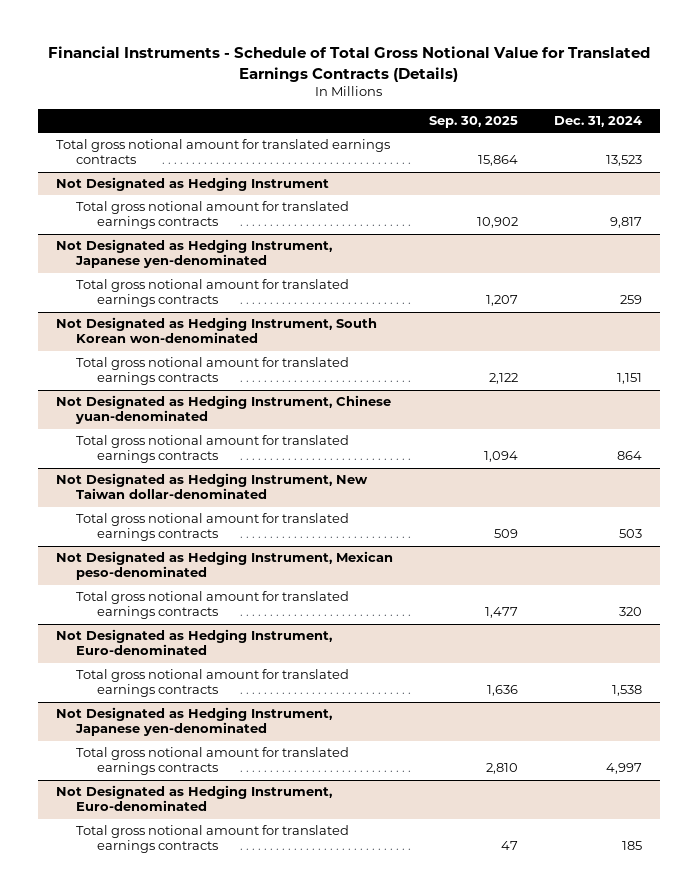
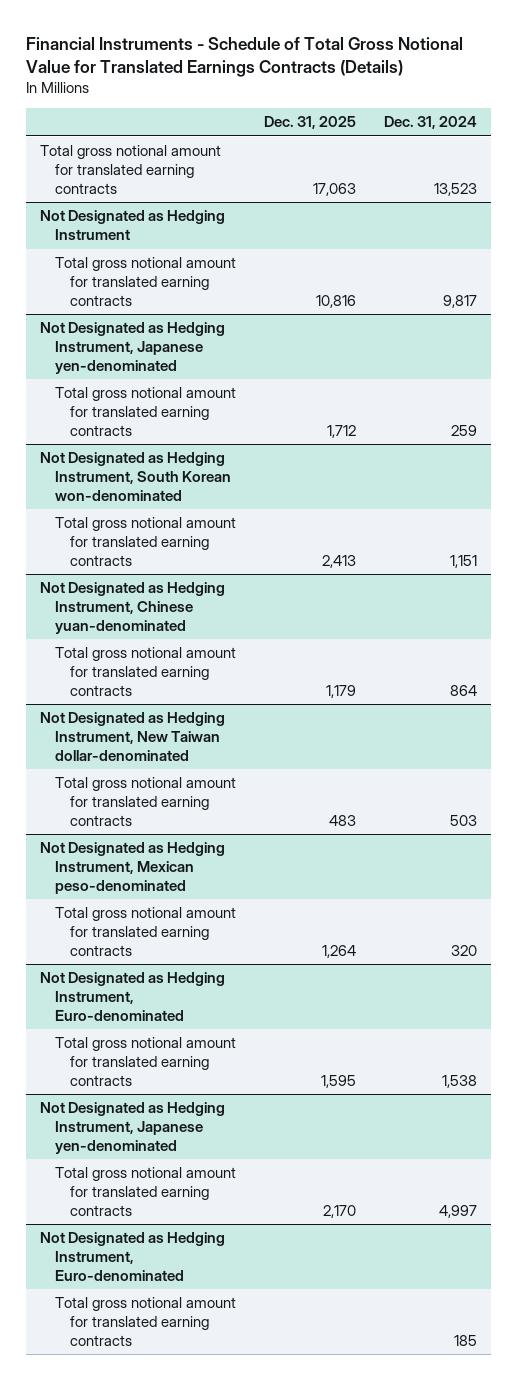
- | Sep. 30, 2025 | Dec. 31, 2024
+ | Dec. 31, 2025 | Dec. 31, 2024
- Total gross notional amount for translated earnings contracts | 15,864 | 13,523
+ Total gross notional amount for translated earning contracts | 17,063 | 13,523
@ Not Designated as Hedging Instrument
- Total gross notional amount for translated earnings contracts | 10,902 | 9,817
+ Total gross notional amount for translated earning contracts | 10,816 | 9,817
@ Not Designated as Hedging Instrument, Japanese yen-denominated
- Total gross notional amount for translated earnings contracts | 1,207 | 259
+ Total gross notional amount for translated earning contracts | 1,712 | 259
@ Not Designated as Hedging Instrument, South Korean won-denominated
- Total gross notional amount for translated earnings contracts | 2,122 | 1,151
+ Total gross notional amount for translated earning contracts | 2,413 | 1,151
@ Not Designated as Hedging Instrument, Chinese yuan-denominated
- Total gross notional amount for translated earnings contracts | 1,094 | 864
+ Total gross notional amount for translated earning contracts | 1,179 | 864
@ Not Designated as Hedging Instrument, New Taiwan dollar-denominated
- Total gross notional amount for translated earnings contracts | 509 | 503
+ Total gross notional amount for translated earning contracts | 483 | 503
@ Not Designated as Hedging Instrument, Mexican peso-denominated
- Total gross notional amount for translated earnings contracts | 1,477 | 320
+ Total gross notional amount for translated earning contracts | 1,264 | 320
@ Not Designated as Hedging Instrument, Euro-denominated
- Total gross notional amount for translated earnings contracts | 1,636 | 1,538
+ Total gross notional amount for translated earning contracts | 1,595 | 1,538
@ Not Designated as Hedging Instrument, Japanese yen-denominated
- Total gross notional amount for translated earnings contracts | 2,810 | 4,997
+ Total gross notional amount for translated earning contracts | 2,170 | 4,997
@ Not Designated as Hedging Instrument, Euro-denominated
- Total gross notional amount for translated earnings contracts | 47 | 185
+ Total gross notional amount for translated earning contracts | | 185

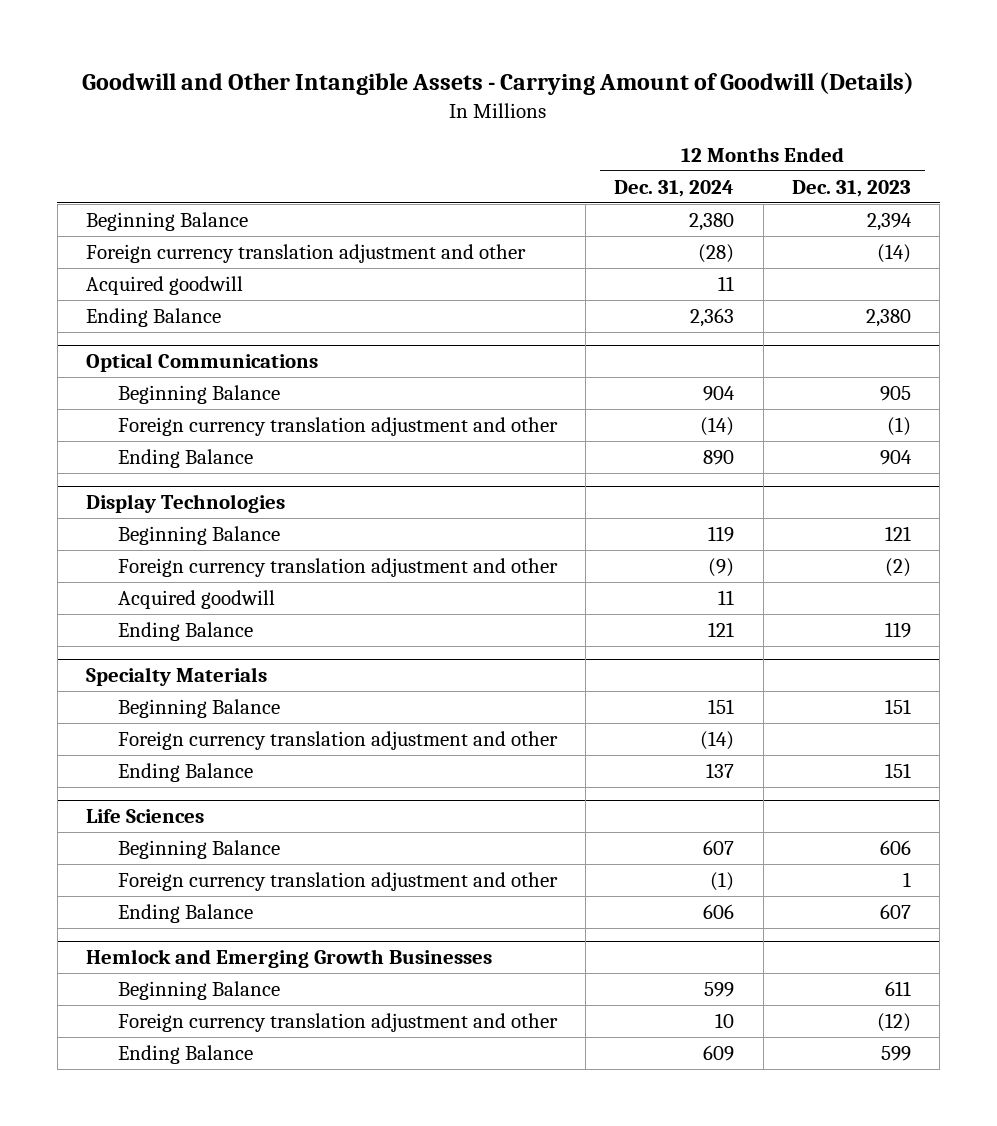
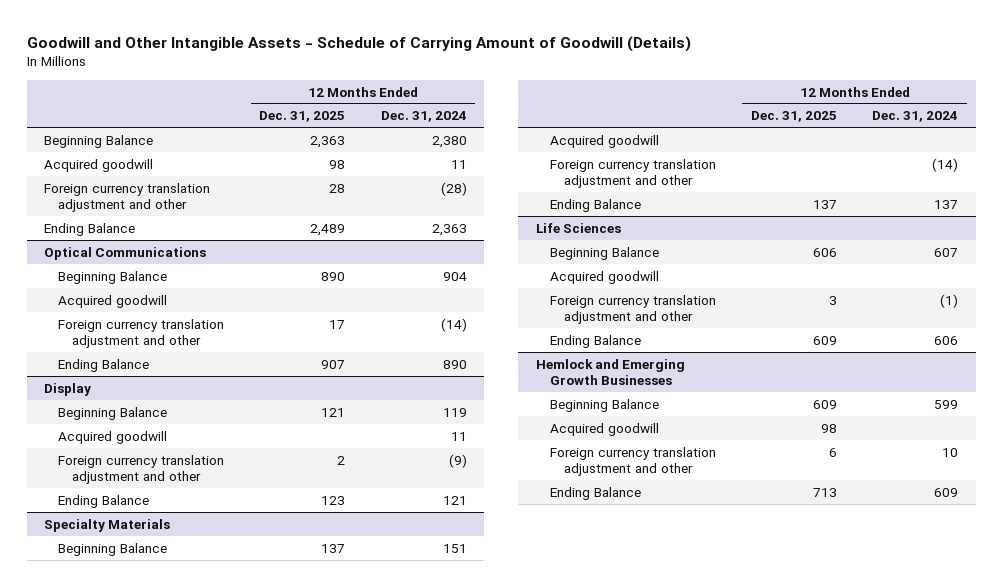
- Goodwill and Other Intangible Assets - Carrying Amount of Goodwill (Details)
+ Goodwill and Other Intangible Assets - Schedule of Carrying Amount of Goodwill (Details)
- | 12 Months Ended Dec. 31, 2024 | 12 Months Ended Dec. 31, 2023
+ | 12 Months Ended Dec. 31, 2025 | 12 Months Ended Dec. 31, 2024
moved down: Foreign currency translation adjustment and other | 28 | (28)
@ Optical Communications
+ Acquired goodwill
- Display Technologies
+ Display
- Foreign currency translation adjustment and other | (9) | (2)
+ Foreign currency translation adjustment and other | 2 | (9)
@ Specialty Materials
+ Acquired goodwill
@ Life Sciences
+ Acquired goodwill
@ Hemlock and Emerging Growth Businesses
+ Acquired goodwill | 98 |

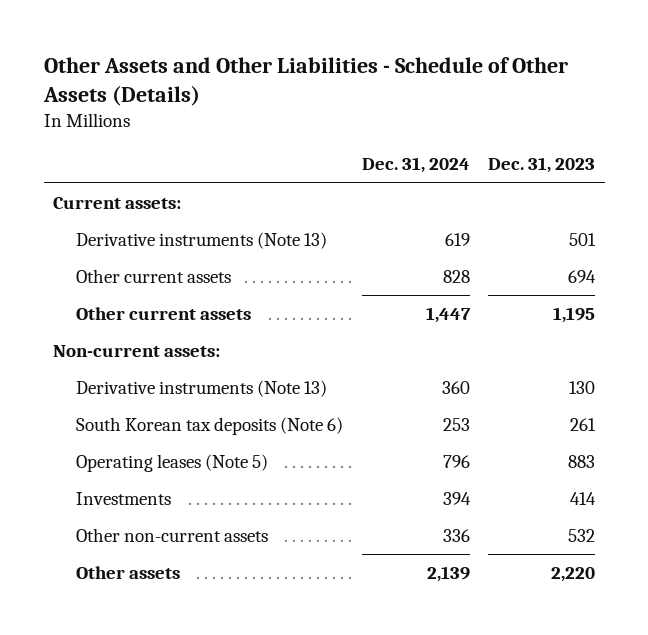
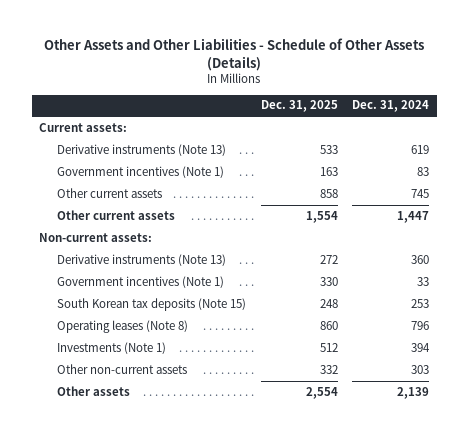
- | Dec. 31, 2024 | Dec. 31, 2023
+ | Dec. 31, 2025 | Dec. 31, 2024
- Other current assets | 828 | 694
+ Government incentives (Note 1) | 163 | 83
+ Other current assets | 858 | 745
- South Korean tax deposits (Note 6) | 253 | 261
- Operating leases (Note 5) | 796 | 883
- Investments | 394 | 414
- Other non-current assets | 336 | 532
+ Government incentives (Note 1) | 330 | 33
+ South Korean tax deposits (Note 15) | 248 | 253
+ Operating leases (Note 8) | 860 | 796
+ Investments (Note 1) | 512 | 394
+ Other non-current assets | 332 | 303

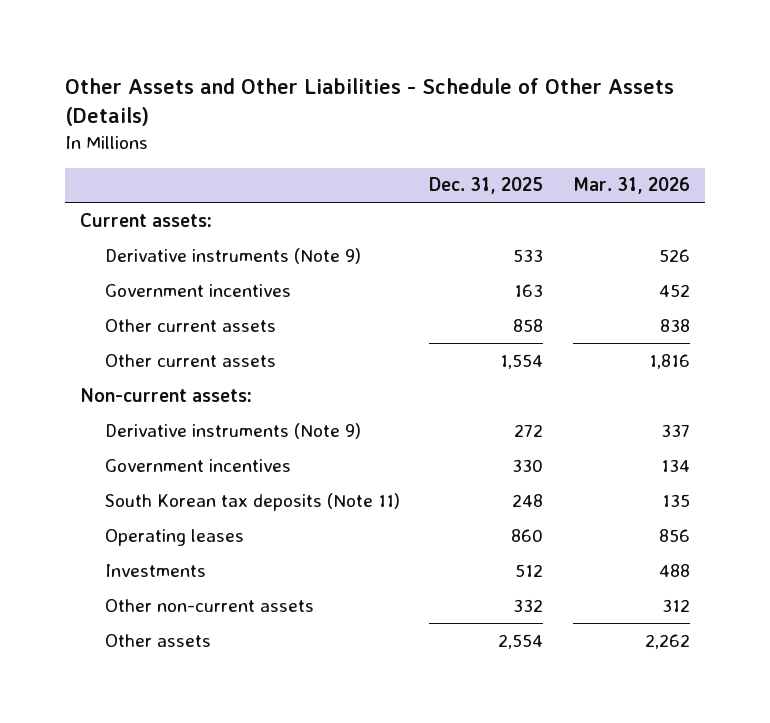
- | Dec. 31, 2025 | Dec. 31, 2024
+ | Dec. 31, 2025 | Mar. 31, 2026
- Derivative instruments (Note 13) | 533 | 619
- Government incentives (Note 1) | 163 | 83
+ Derivative instruments (Note 9) | 533 | 526
+ Government incentives | 163 | 452
- Derivative instruments (Note 13) | 272 | 360
- Government incentives (Note 1) | 330 | 33
- South Korean tax deposits (Note 15) | 248 | 253
- Operating leases (Note 8) | 860 | 796
- Investments (Note 1) | 512 | 394
+ Derivative instruments (Note 9) | 272 | 337
+ Government incentives | 330 | 134
+ South Korean tax deposits (Note 11) | 248 | 135
+ Operating leases | 860 | 856
+ Investments | 512 | 488

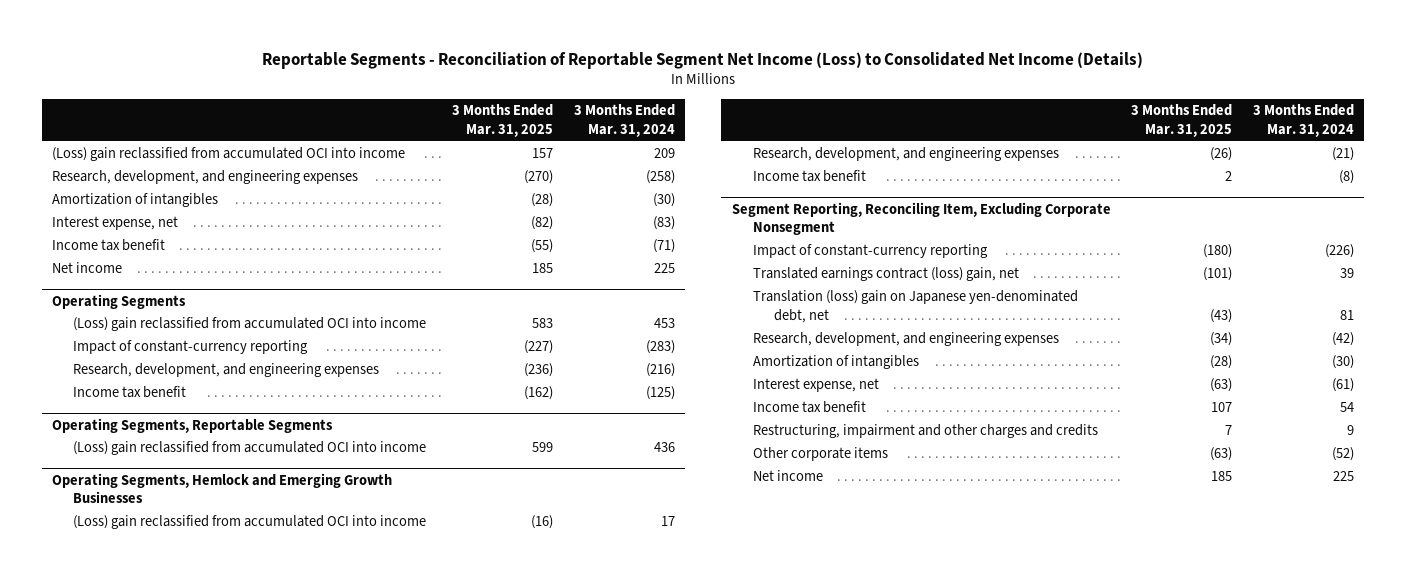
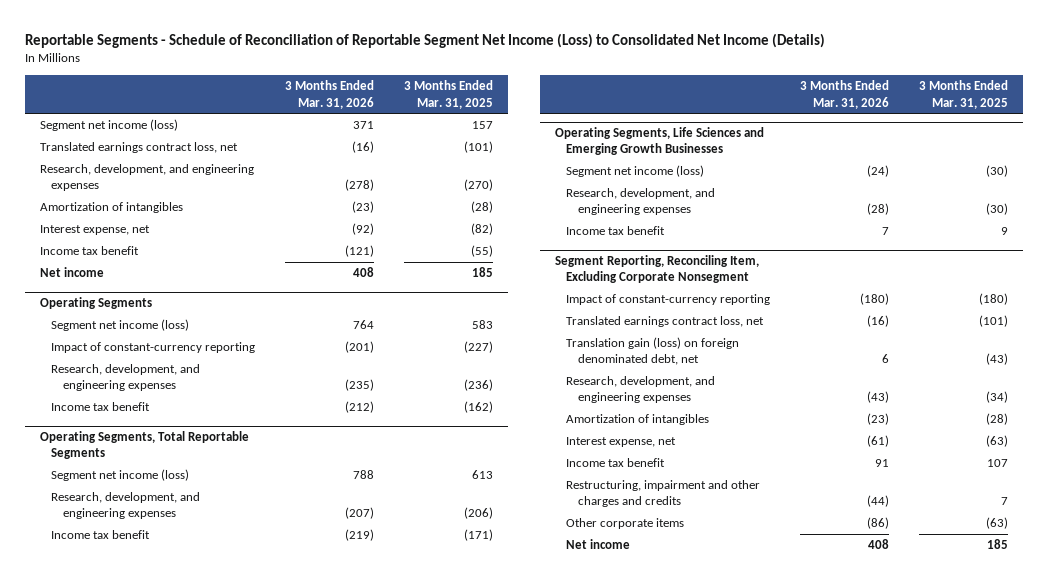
- Reportable Segments - Reconciliation of Reportable Segment Net Income (Loss) to Consolidated Net Income (Details)
+ Reportable Segments - Schedule of Reconciliation of Reportable Segment Net Income (Loss) to Consolidated Net Income (Details)
- | 3 Months Ended Mar. 31, 2025 | 3 Months Ended Mar. 31, 2024
+ | 3 Months Ended Mar. 31, 2026 | 3 Months Ended Mar. 31, 2025
- (Loss) gain reclassified from accumulated OCI into income | 157 | 209
+ Segment net income (loss) | 371 | 157
+ Translated earnings contract loss, net | (16) | (101)
@ Operating Segments
- (Loss) gain reclassified from accumulated OCI into income | 583 | 453
+ Segment net income (loss) | 764 | 583
- Operating Segments, Reportable Segments
- (Loss) gain reclassified from accumulated OCI into income | 599 | 436
- Operating Segments, Hemlock and Emerging Growth Businesses
- (Loss) gain reclassified from accumulated OCI into income | (16) | 17
- Research, development, and engineering expenses | (26) | (21)
- Income tax benefit | 2 | (8)
+ Operating Segments, Total Reportable Segments
+ Segment net income (loss) | 788 | 613
+ Research, development, and engineering expenses | (207) | (206)
+ Income tax benefit | (219) | (171)
+ Operating Segments, Life Sciences and Emerging Growth Businesses
+ Segment net income (loss) | (24) | (30)
+ Research, development, and engineering expenses | (28) | (30)
+ Income tax benefit | 7 | 9
@ Segment Reporting, Reconciling Item, Excluding Corporate Nonsegment
- Translated earnings contract (loss) gain, net | (101) | 39
- Translation (loss) gain on Japanese yen-denominated debt, net | (43) | 81
+ Translated earnings contract loss, net | (16) | (101)
+ Translation gain (loss) on foreign denominated debt, net | 6 | (43)

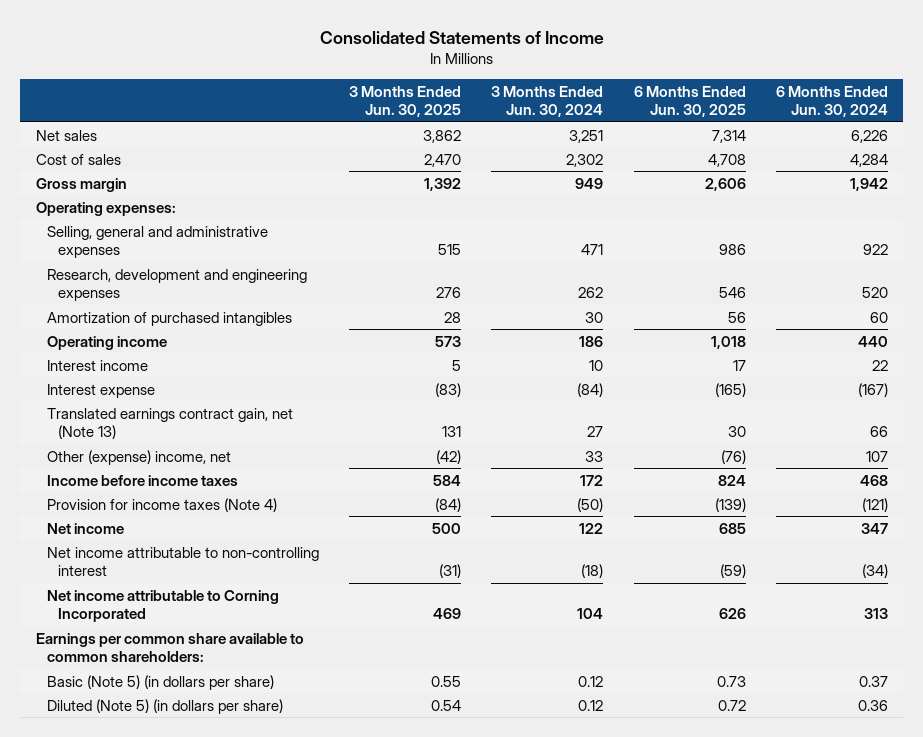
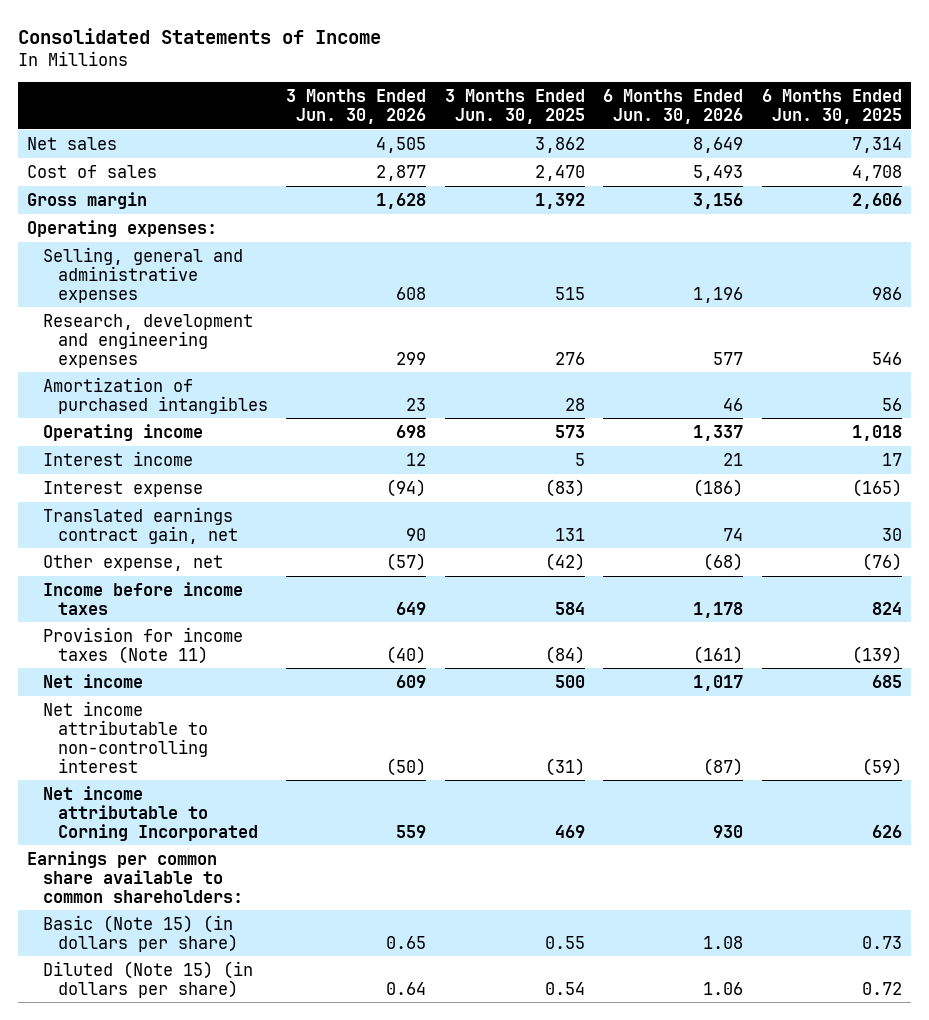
- | 3 Months Ended Jun. 30, 2025 | 3 Months Ended Jun. 30, 2024 | 6 Months Ended Jun. 30, 2025 | 6 Months Ended Jun. 30, 2024
+ | 3 Months Ended Jun. 30, 2026 | 3 Months Ended Jun. 30, 2025 | 6 Months Ended Jun. 30, 2026 | 6 Months Ended Jun. 30, 2025
- Translated earnings contract gain, net (Note 13) | 131 | 27 | 30 | 66
- Other (expense) income, net | (42) | 33 | (76) | 107
+ Translated earnings contract gain, net | 90 | 131 | 74 | 30
+ Other expense, net | (57) | (42) | (68) | (76)
- Provision for income taxes (Note 4) | (84) | (50) | (139) | (121)
+ Provision for income taxes (Note 11) | (40) | (84) | (161) | (139)
- Basic (Note 5) (in dollars per share) | 0.55 | 0.12 | 0.73 | 0.37
- Diluted (Note 5) (in dollars per share) | 0.54 | 0.12 | 0.72 | 0.36
+ Basic (Note 15) (in dollars per share) | 0.65 | 0.55 | 1.08 | 0.73
+ Diluted (Note 15) (in dollars per share) | 0.64 | 0.54 | 1.06 | 0.72

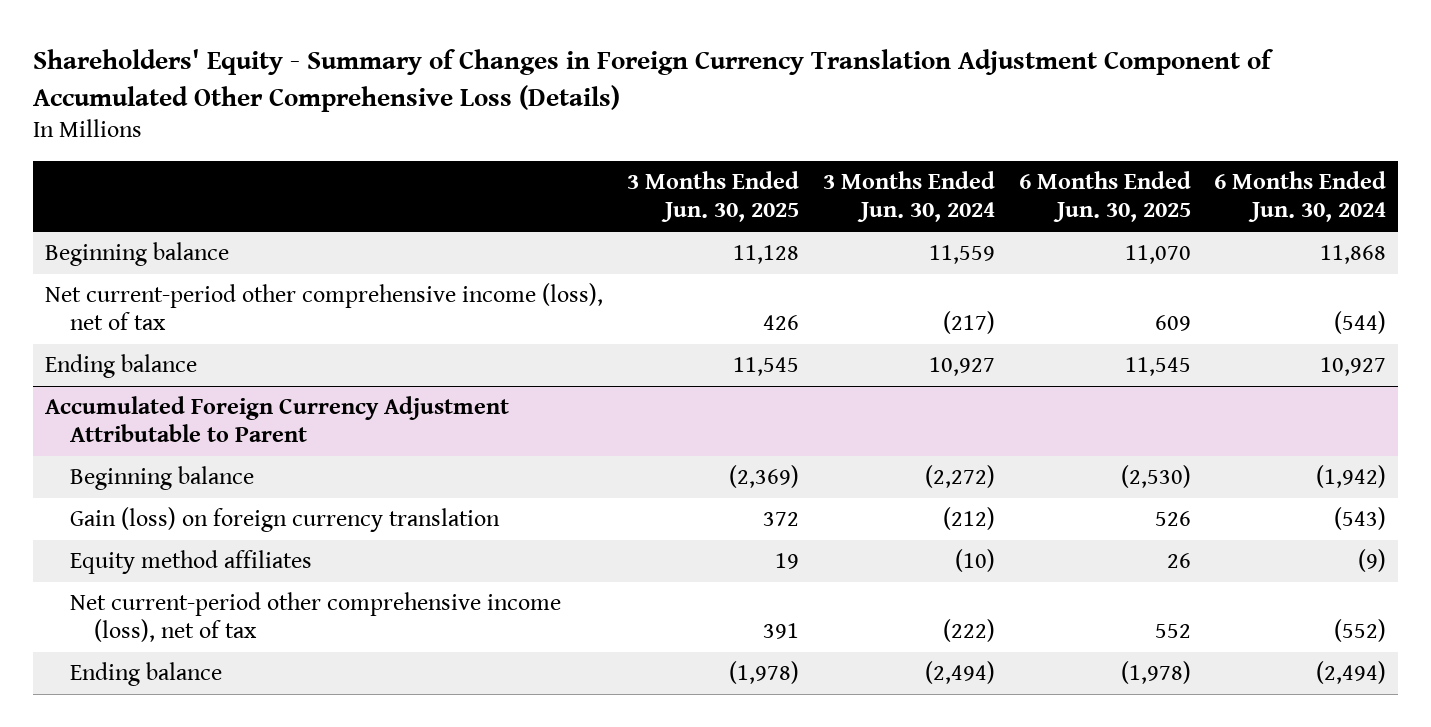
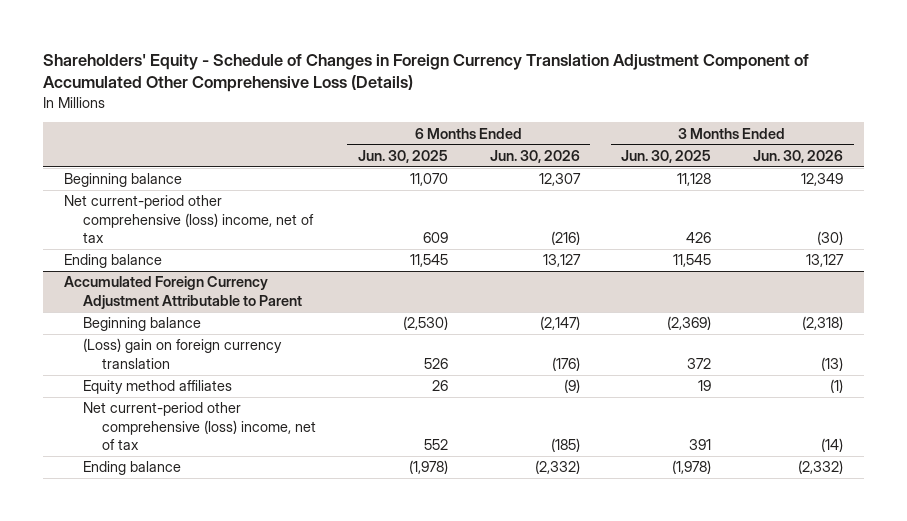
- Shareholders' Equity - Summary of Changes in Foreign Currency Translation Adjustment Component of Accumulated Other Comprehensive Loss (Details)
+ Shareholders' Equity - Schedule of Changes in Foreign Currency Translation Adjustment Component of Accumulated Other Comprehensive Loss (Details)
- | 3 Months Ended Jun. 30, 2025 | 3 Months Ended Jun. 30, 2024 | 6 Months Ended Jun. 30, 2025 | 6 Months Ended Jun. 30, 2024
+ | 6 Months Ended Jun. 30, 2025 | 6 Months Ended Jun. 30, 2026 | 3 Months Ended Jun. 30, 2025 | 3 Months Ended Jun. 30, 2026
- Net current-period other comprehensive income (loss), net of tax | 426 | (217) | 609 | (544)
+ Net current-period other comprehensive (loss) income, net of tax | 609 | (216) | 426 | (30)
@ Accumulated Foreign Currency Adjustment Attributable to Parent
- Gain (loss) on foreign currency translation | 372 | (212) | 526 | (543)
+ (Loss) gain on foreign currency translation | 526 | (176) | 372 | (13)
- Net current-period other comprehensive income (loss), net of tax | 391 | (222) | 552 | (552)
+ Net current-period other comprehensive (loss) income, net of tax | 552 | (185) | 391 | (14)

